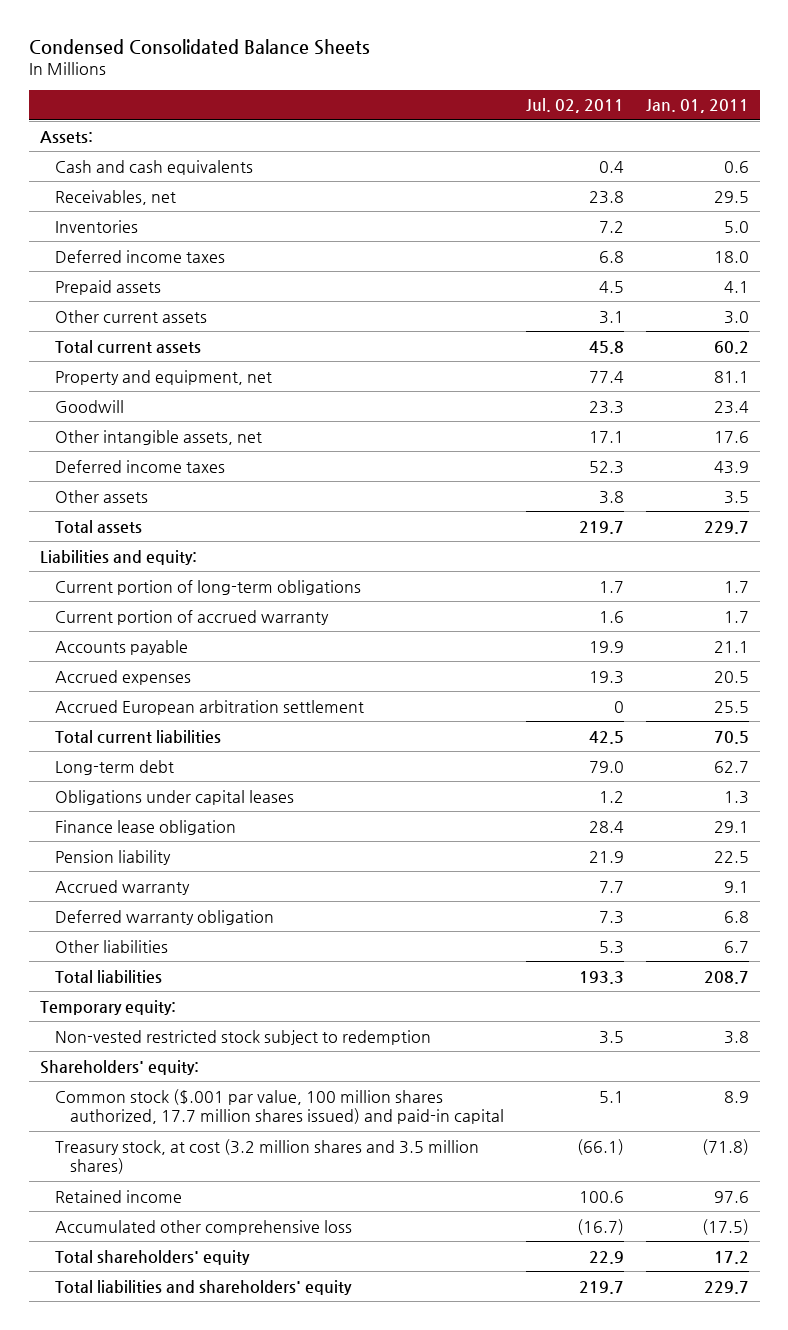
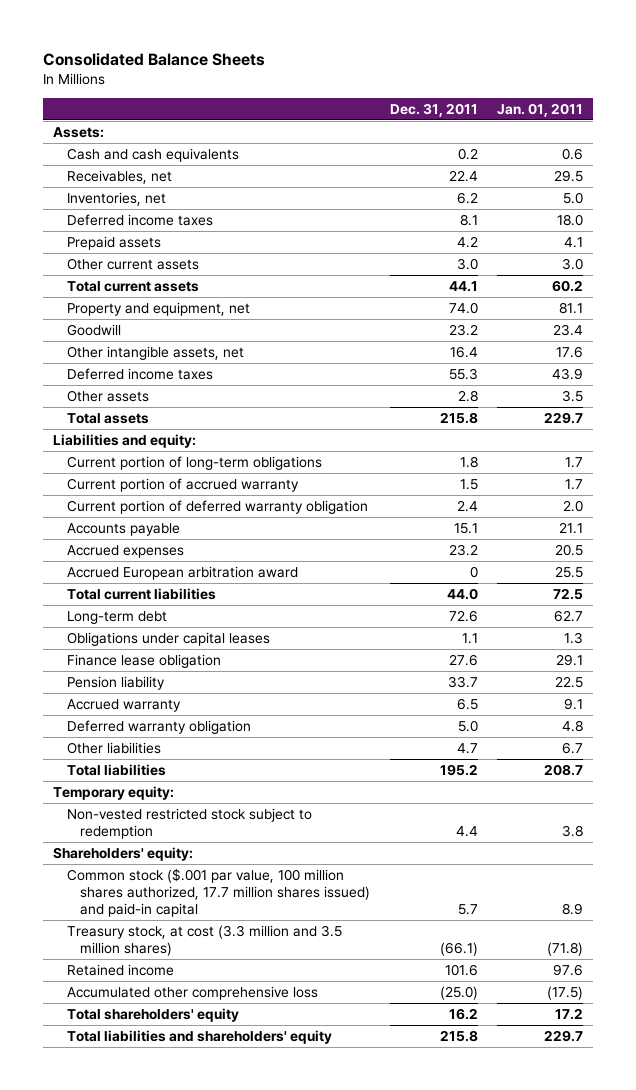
- Condensed Consolidated Balance Sheets
+ Consolidated Balance Sheets
- | Jul. 02, 2011 | Jan. 01, 2011
+ | Dec. 31, 2011 | Jan. 01, 2011
- Inventories | 7.2 | 5.0
+ Inventories, net | 6.2 | 5.0
+ Current portion of deferred warranty obligation | 2.4 | 2.0
- Accrued European arbitration settlement | 0 | 25.5
- Total current liabilities | 42.5 | 70.5
+ Accrued European arbitration award | 0 | 25.5
+ Total current liabilities | 44.0 | 72.5
- Deferred warranty obligation | 7.3 | 6.8
+ Deferred warranty obligation | 5.0 | 4.8
- Treasury stock, at cost (3.2 million shares and 3.5 million shares) | (66.1) | (71.8)
+ Treasury stock, at cost (3.3 million and 3.5 million shares) | (66.1) | (71.8)

